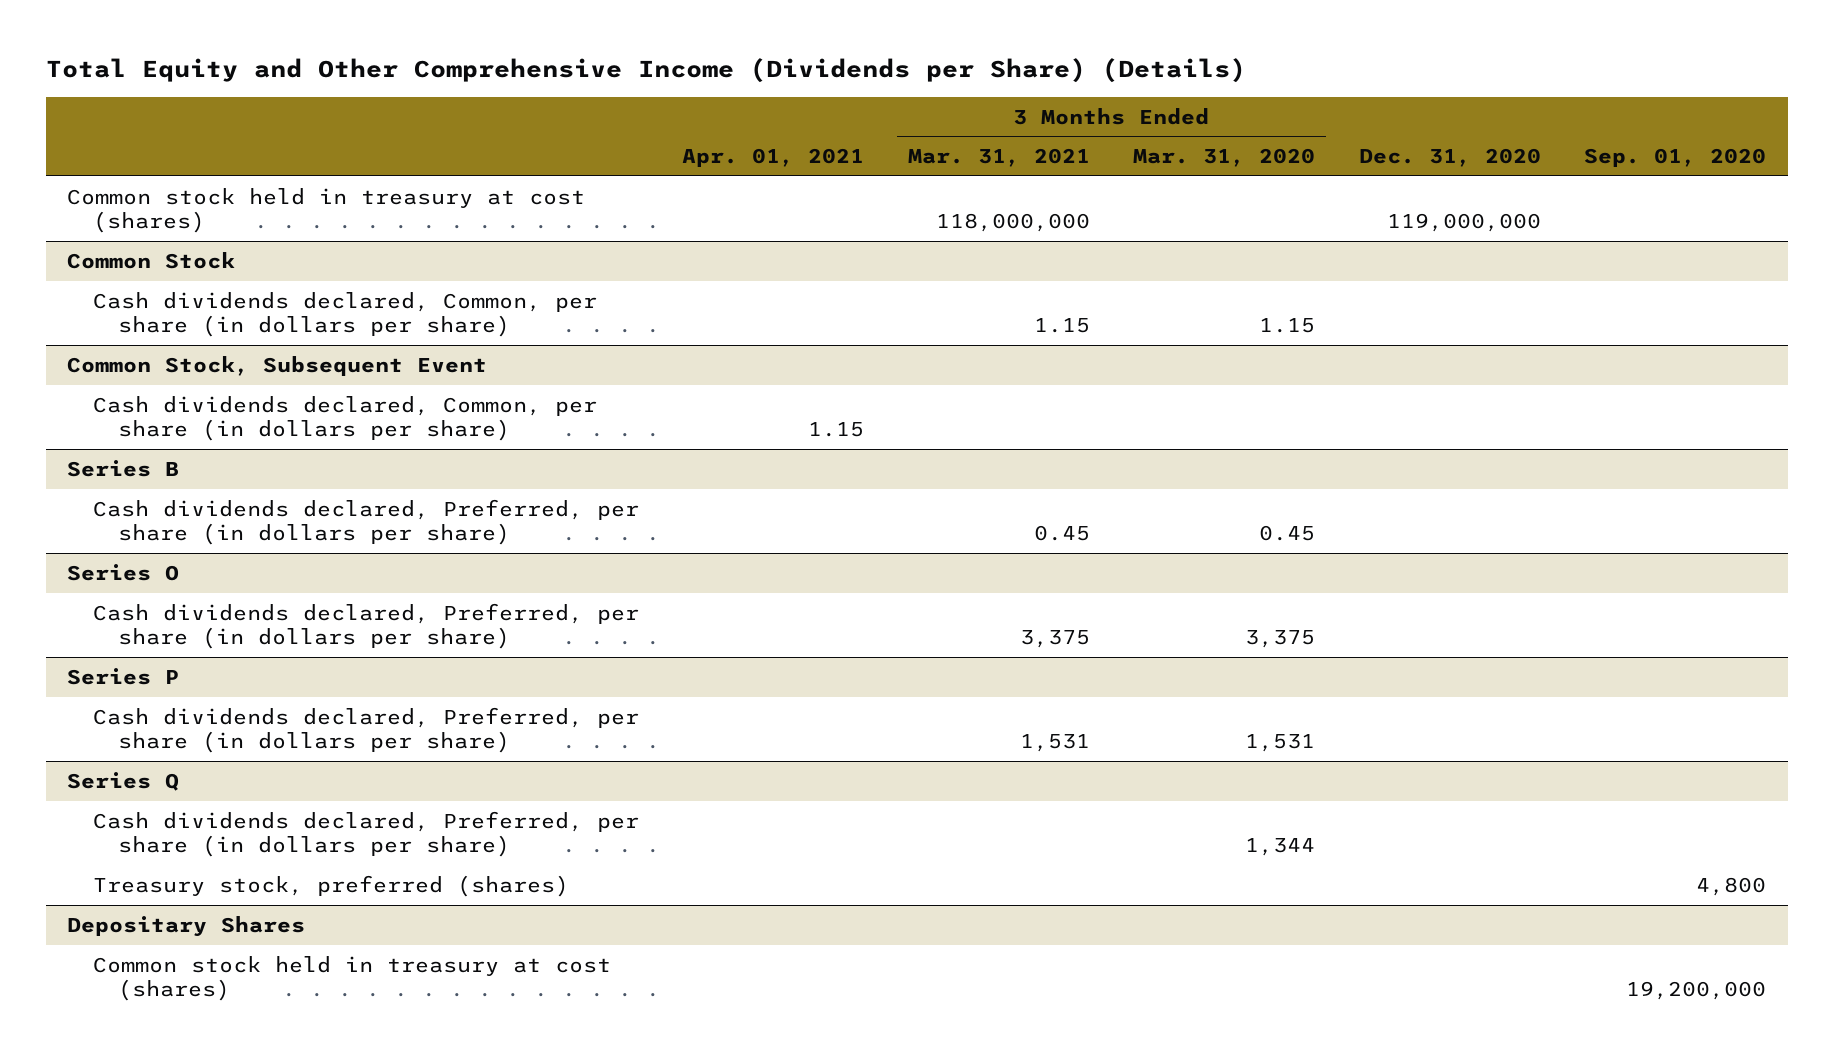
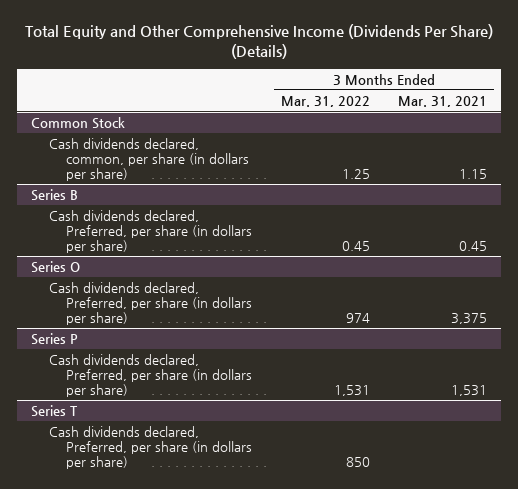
- Total Equity and Other Comprehensive Income (Dividends per Share) (Details)
+ Total Equity and Other Comprehensive Income (Dividends Per Share) (Details)
- | Apr. 01, 2021 | 3 Months Ended Mar. 31, 2021 | 3 Months Ended Mar. 31, 2020 | Dec. 31, 2020 | Sep. 01, 2020
+ | 3 Months Ended Mar. 31, 2022 | 3 Months Ended Mar. 31, 2021
- Common stock held in treasury at cost (shares) | | 118,000,000 | | 119,000,000 |
@ Common Stock
- Cash dividends declared, Common, per share (in dollars per share) | | 1.15 | 1.15 | |
- Common Stock, Subsequent Event
- Cash dividends declared, Common, per share (in dollars per share) | 1.15 | | | |
@ Common Stock
+ Cash dividends declared, common, per share (in dollars per share) | 1.25 | 1.15
- Series Q
- Cash dividends declared, Preferred, per share (in dollars per share) | | | 1,344 | |
- Treasury stock, preferred (shares) | | | | | 4,800
- Depositary Shares
- Common stock held in treasury at cost (shares) | | | | | 19,200,000
+ Series T
+ Cash dividends declared, Preferred, per share (in dollars per share) | 850 |

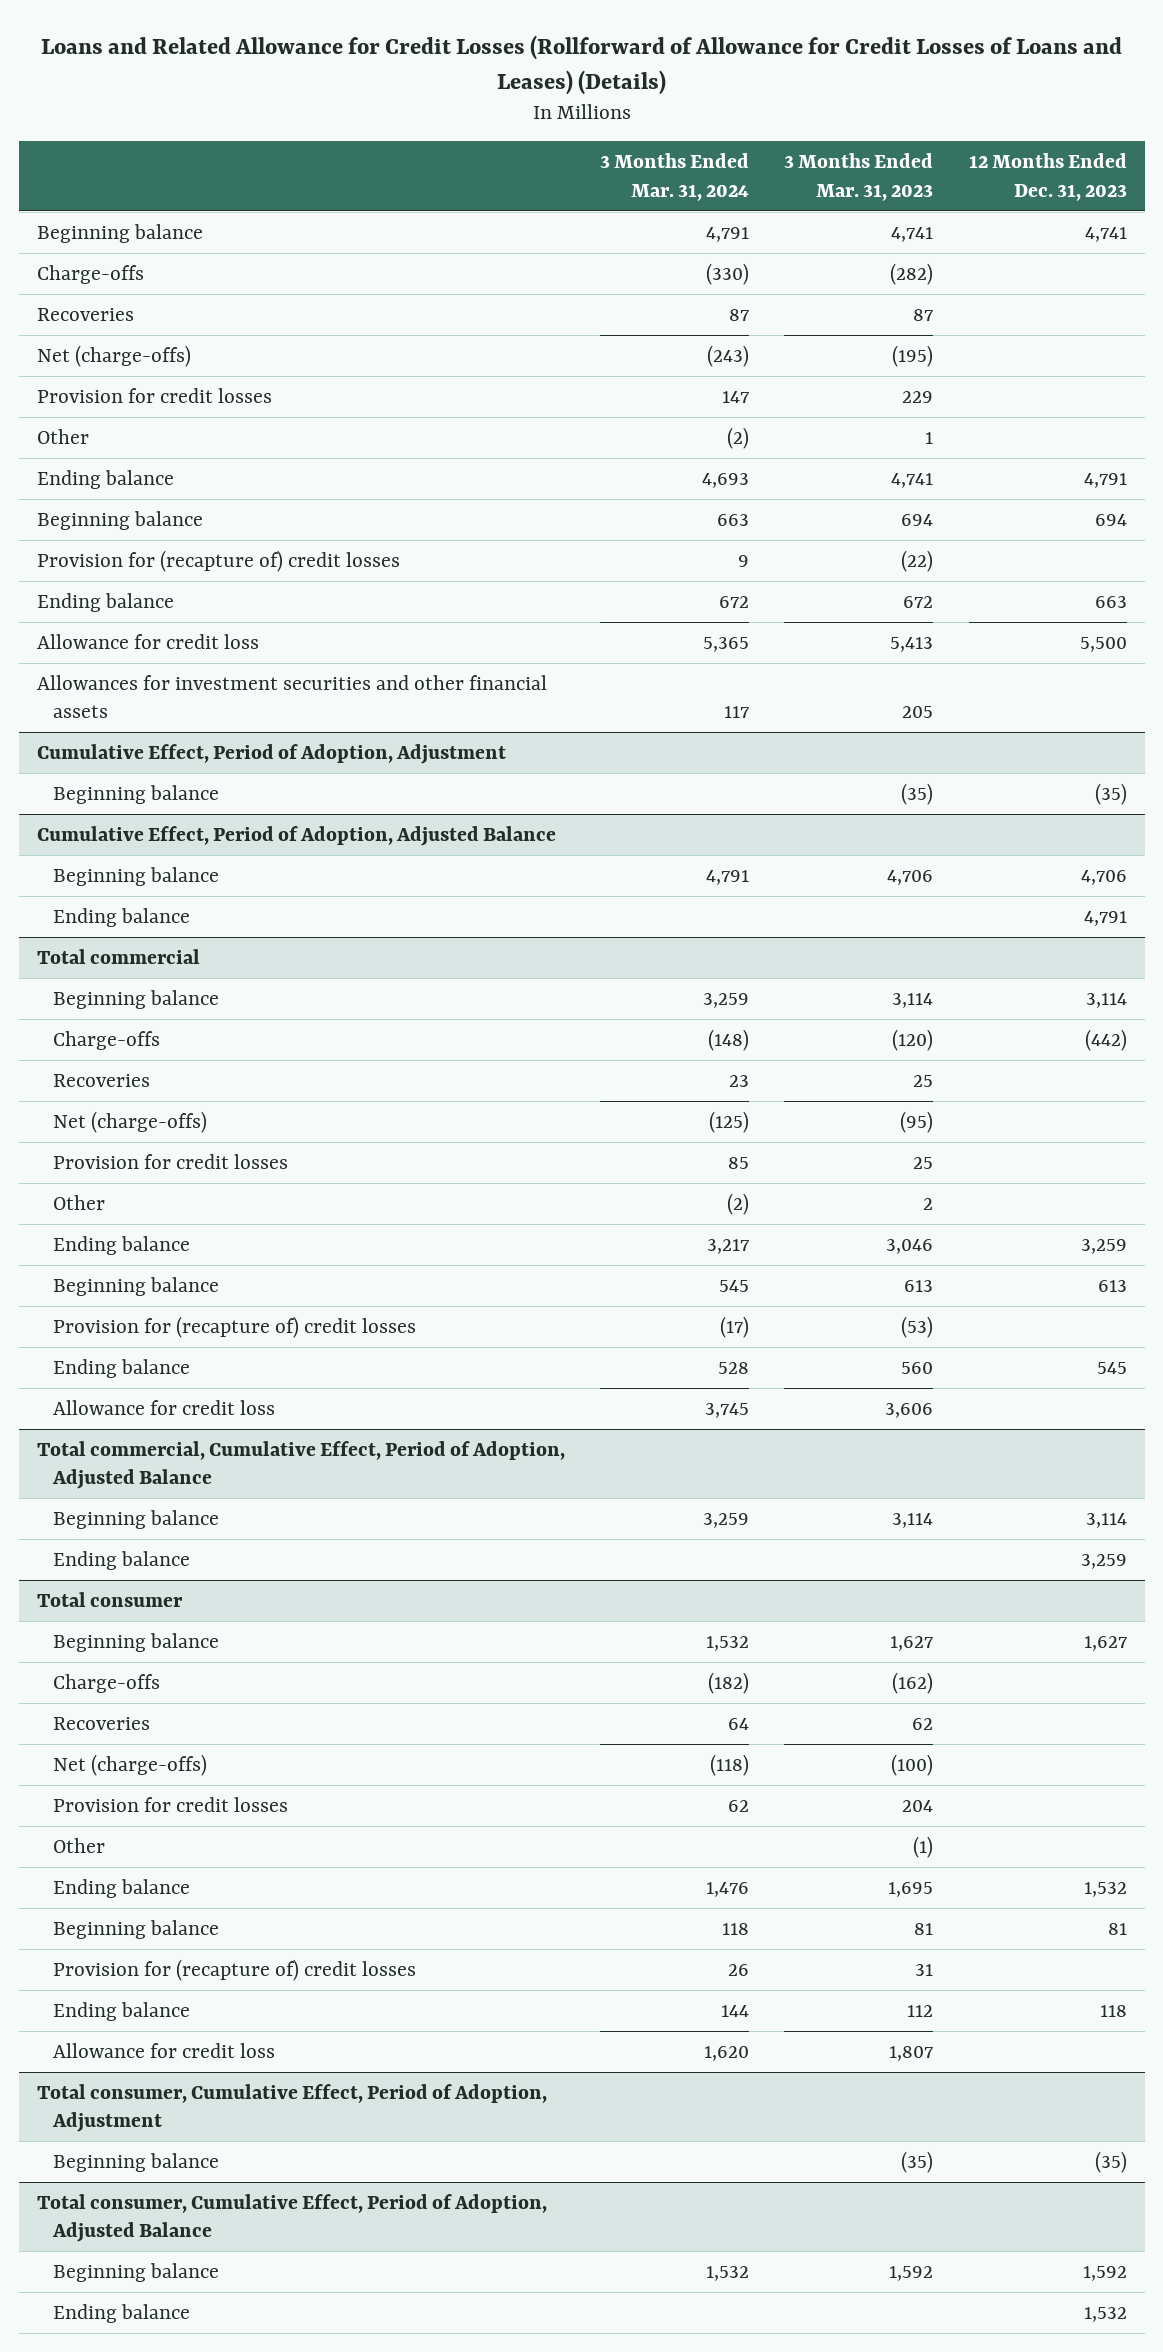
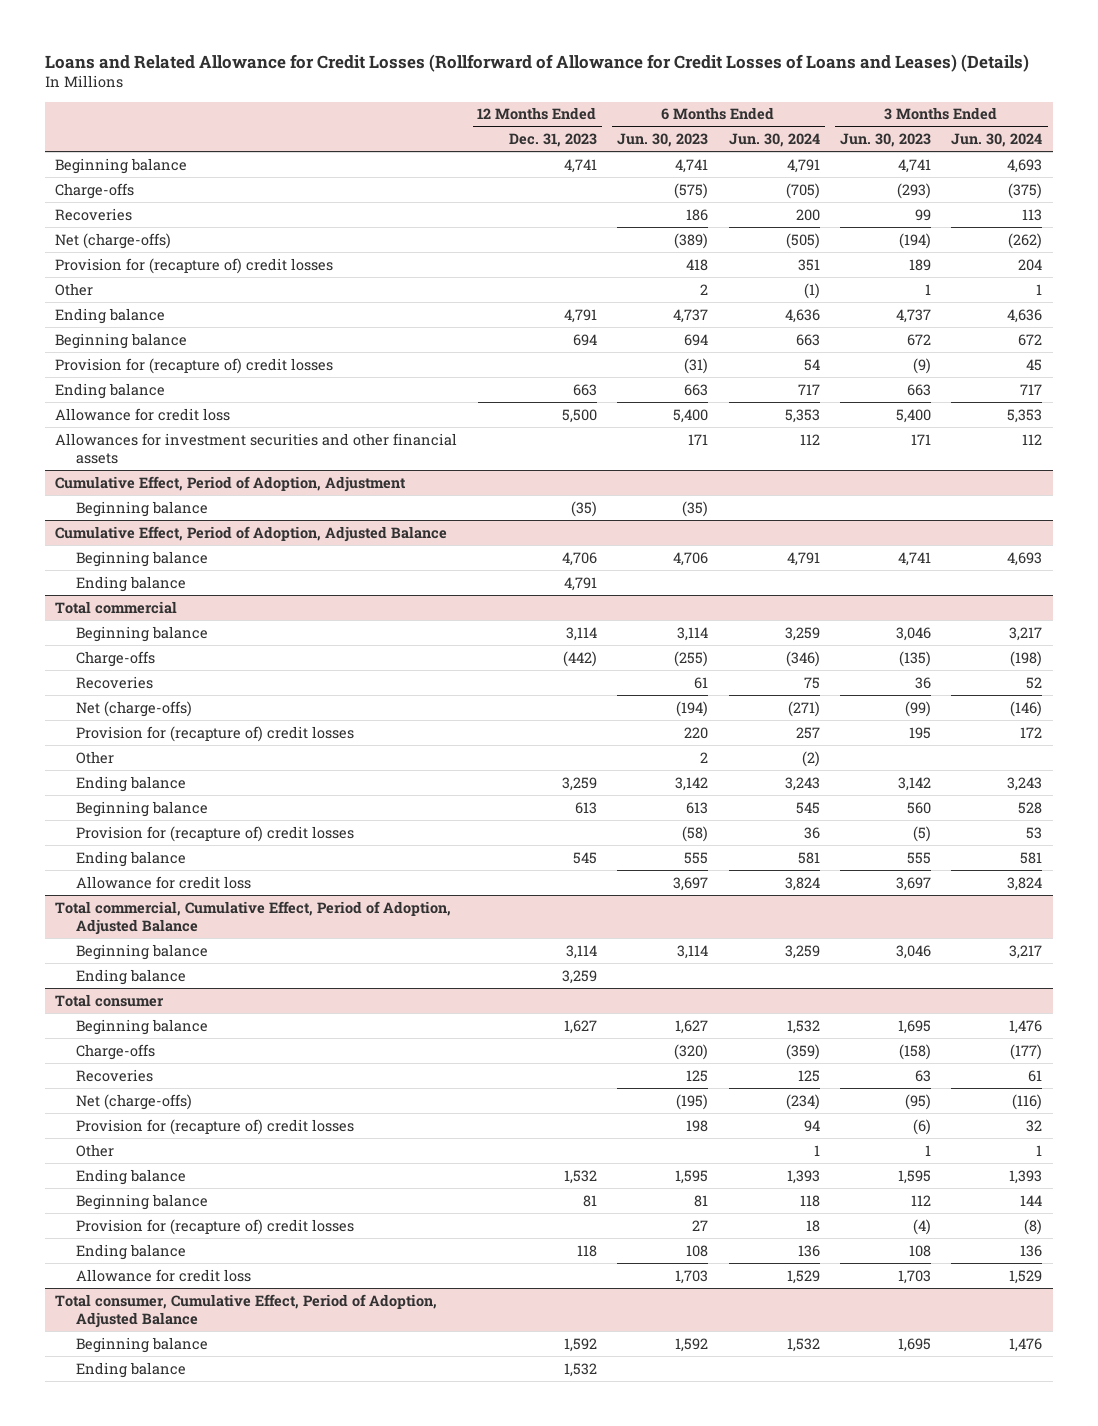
- | 3 Months Ended Mar. 31, 2024 | 3 Months Ended Mar. 31, 2023 | 12 Months Ended Dec. 31, 2023
+ | 12 Months Ended Dec. 31, 2023 | 6 Months Ended Jun. 30, 2023 | 6 Months Ended Jun. 30, 2024 | 3 Months Ended Jun. 30, 2023 | 3 Months Ended Jun. 30, 2024
- Provision for credit losses | 147 | 229 |
+ Provision for (recapture of) credit losses | | 418 | 351 | 189 | 204
@ Total commercial
- Provision for credit losses | 85 | 25 |
+ Provision for (recapture of) credit losses | | 220 | 257 | 195 | 172
@ Total consumer
- Provision for credit losses | 62 | 204 |
+ Provision for (recapture of) credit losses | | 198 | 94 | (6) | 32
- Total consumer, Cumulative Effect, Period of Adoption, Adjustment
- Beginning balance | | (35) | (35)

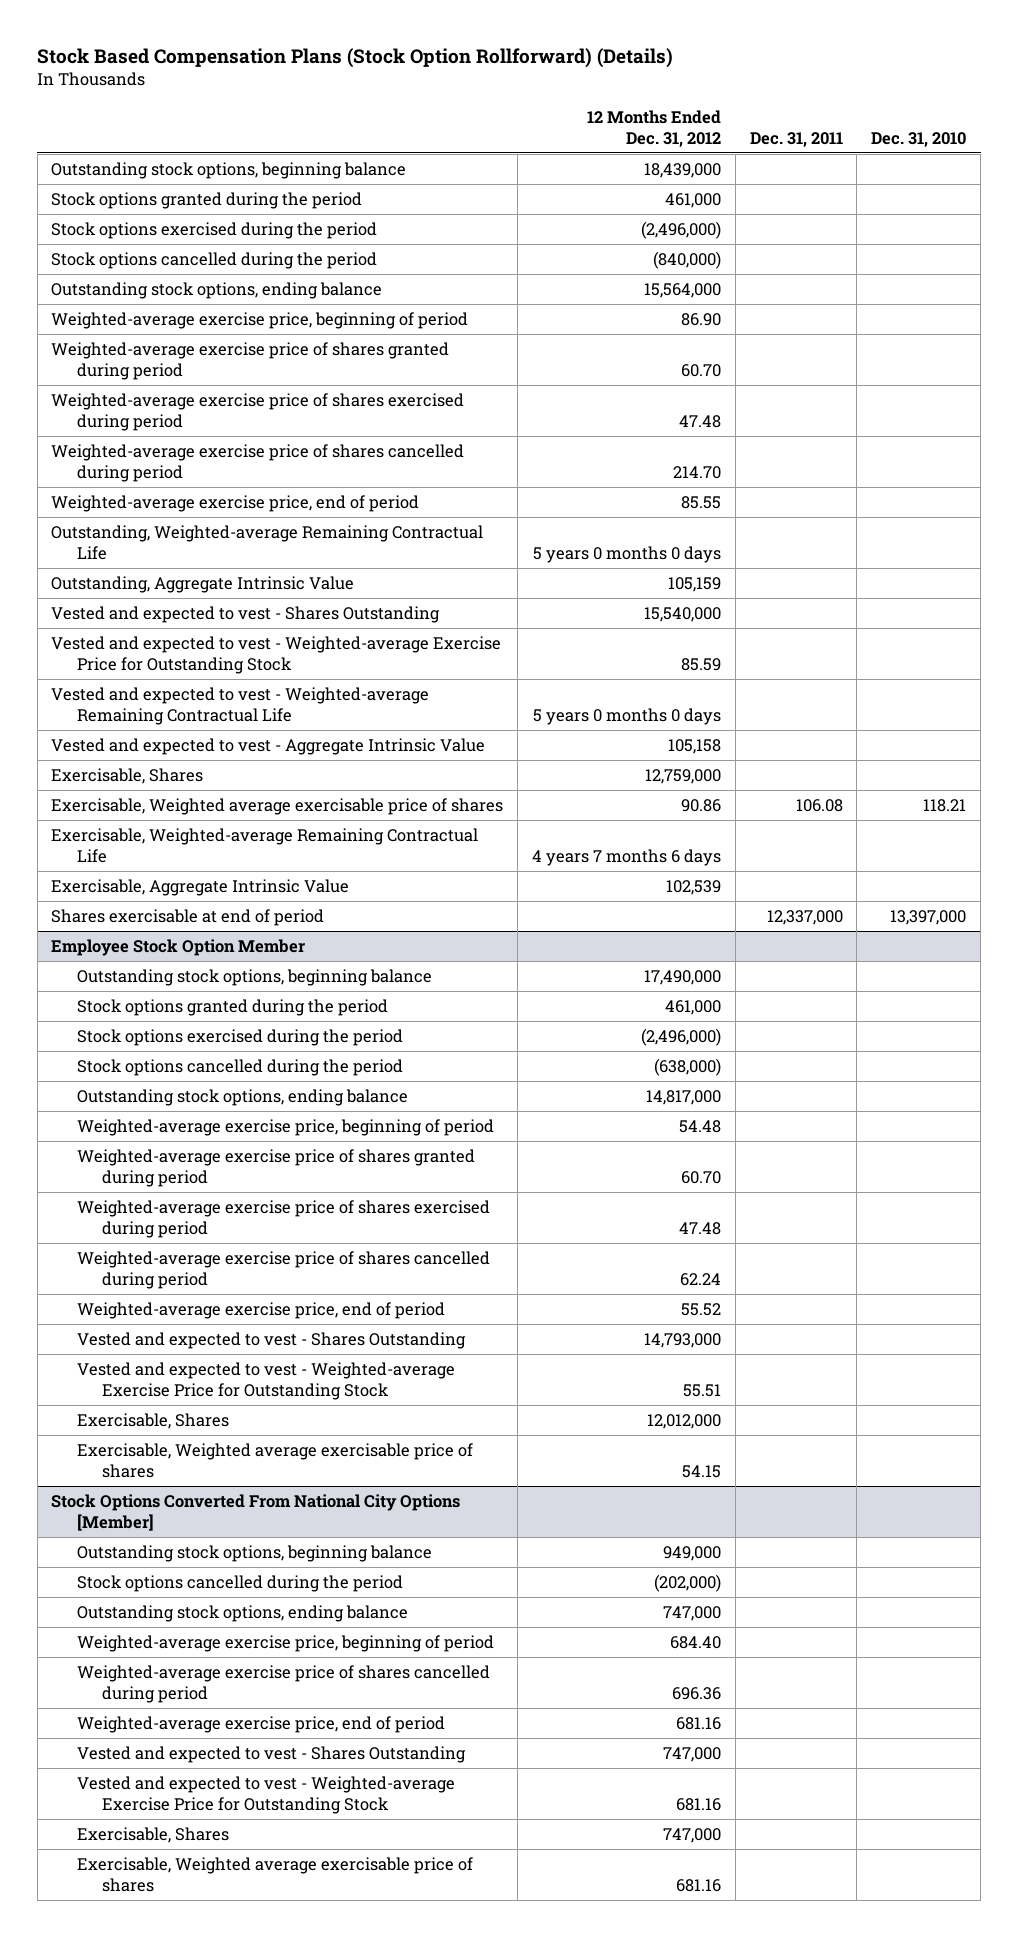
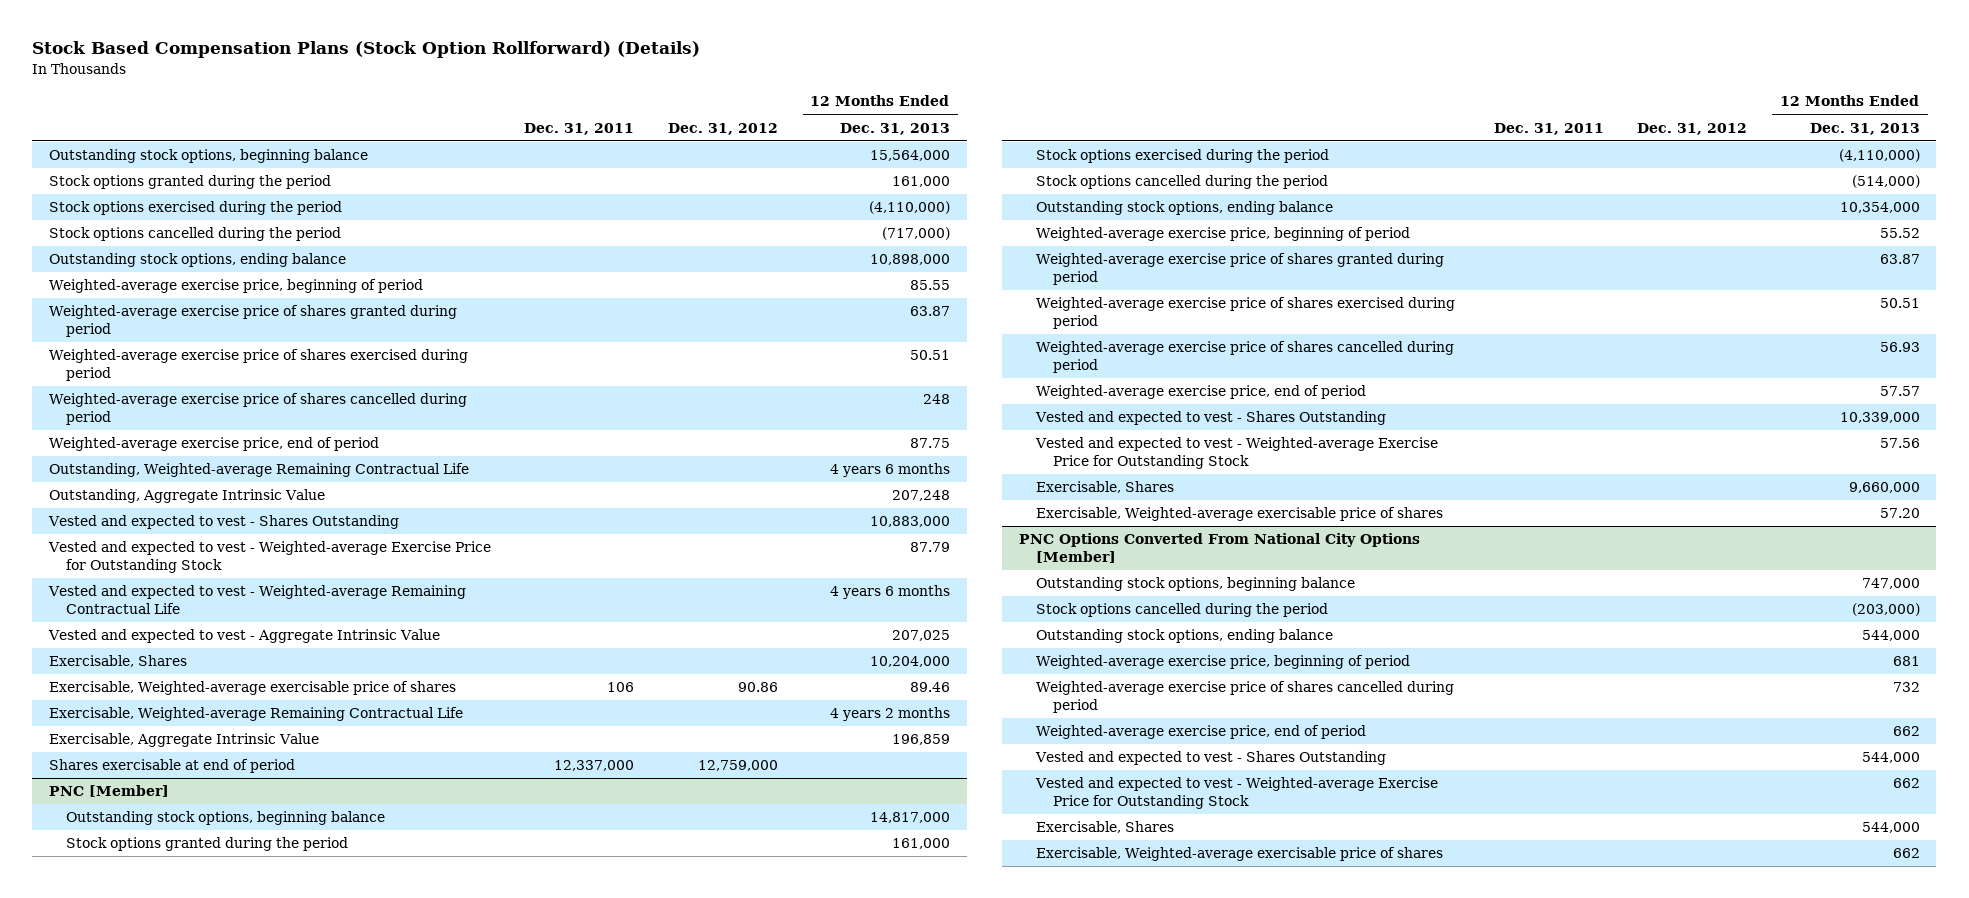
- | 12 Months Ended Dec. 31, 2012 | Dec. 31, 2011 | Dec. 31, 2010
+ | Dec. 31, 2011 | Dec. 31, 2012 | 12 Months Ended Dec. 31, 2013
- Exercisable, Weighted average exercisable price of shares | 90.86 | 106.08 | 118.21
+ Exercisable, Weighted-average exercisable price of shares | 106 | 90.86 | 89.46
- Employee Stock Option Member
- Outstanding stock options, beginning balance | 17,490,000 | |
- Stock options granted during the period | 461,000 | |
- Stock options exercised during the period | (2,496,000) | |
- Stock options cancelled during the period | (638,000) | |
- Outstanding stock options, ending balance | 14,817,000 | |
- Weighted-average exercise price, beginning of period | 54.48 | |
- Weighted-average exercise price of shares granted during period | 60.70 | |
- Weighted-average exercise price of shares exercised during period | 47.48 | |
- Weighted-average exercise price of shares cancelled during period | 62.24 | |
- Weighted-average exercise price, end of period | 55.52 | |
- Vested and expected to vest - Shares Outstanding | 14,793,000 | |
- Vested and expected to vest - Weighted-average Exercise Price for Outstanding Stock | 55.51 | |
- Exercisable, Shares | 12,012,000 | |
- Exercisable, Weighted average exercisable price of shares | 54.15 | |
- Stock Options Converted From National City Options [Member]
+ PNC [Member]
+ Outstanding stock options, beginning balance | | | 14,817,000
+ Stock options granted during the period | | | 161,000
+ Stock options exercised during the period | | | (4,110,000)
+ Stock options cancelled during the period | | | (514,000)
+ Outstanding stock options, ending balance | | | 10,354,000
+ Weighted-average exercise price, beginning of period | | | 55.52
+ Weighted-average exercise price of shares granted during period | | | 63.87
+ Weighted-average exercise price of shares exercised during period | | | 50.51
+ Weighted-average exercise price of shares cancelled during period | | | 56.93
+ Weighted-average exercise price, end of period | | | 57.57
+ Vested and expected to vest - Shares Outstanding | | | 10,339,000
+ Vested and expected to vest - Weighted-average Exercise Price for Outstanding Stock | | | 57.56
+ Exercisable, Shares | | | 9,660,000
+ Exercisable, Weighted-average exercisable price of shares | | | 57.20
+ PNC Options Converted From National City Options [Member]
- Exercisable, Weighted average exercisable price of shares | 681.16 | |
+ Exercisable, Weighted-average exercisable price of shares | | | 662

